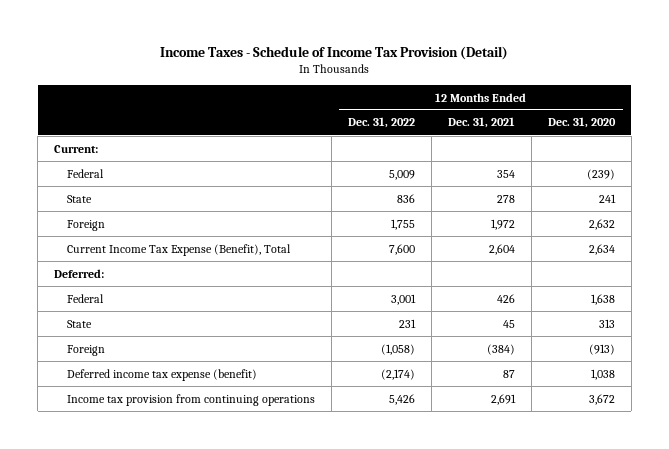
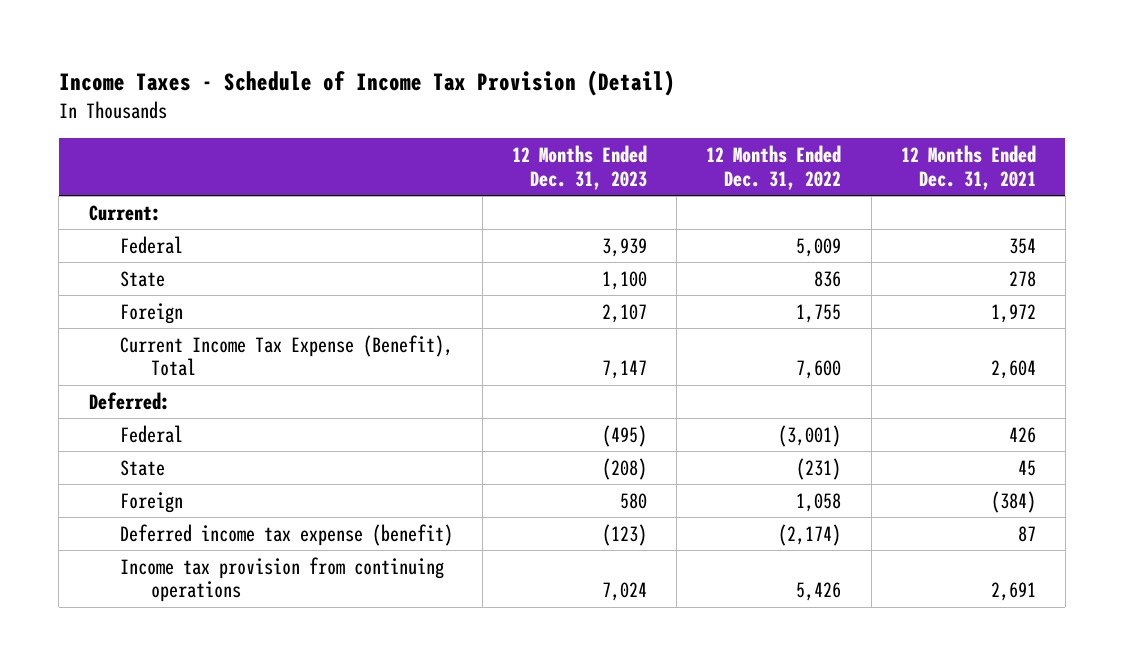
- | 12 Months Ended Dec. 31, 2022 | 12 Months Ended Dec. 31, 2021 | 12 Months Ended Dec. 31, 2020
+ | 12 Months Ended Dec. 31, 2023 | 12 Months Ended Dec. 31, 2022 | 12 Months Ended Dec. 31, 2021
- Federal | 3,001 | 426 | 1,638
- State | 231 | 45 | 313
- Foreign | (1,058) | (384) | (913)
+ Federal | (495) | (3,001) | 426
+ State | (208) | (231) | 45
+ Foreign | 580 | 1,058 | (384)

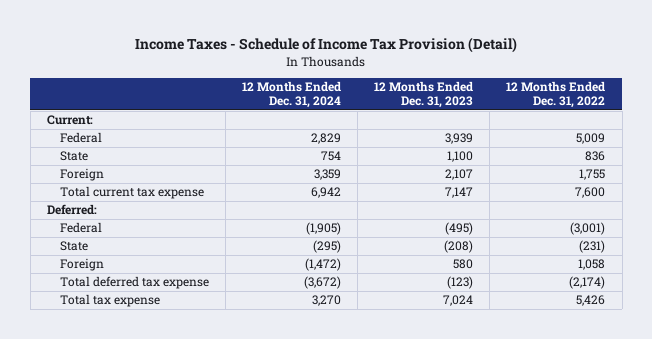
- | 12 Months Ended Dec. 31, 2023 | 12 Months Ended Dec. 31, 2022 | 12 Months Ended Dec. 31, 2021
+ | 12 Months Ended Dec. 31, 2024 | 12 Months Ended Dec. 31, 2023 | 12 Months Ended Dec. 31, 2022
- Current Income Tax Expense (Benefit), Total | 7,147 | 7,600 | 2,604
+ Total current tax expense | 6,942 | 7,147 | 7,600
- Deferred income tax expense (benefit) | (123) | (2,174) | 87
- Income tax provision from continuing operations | 7,024 | 5,426 | 2,691
+ Total deferred tax expense | (3,672) | (123) | (2,174)
+ Total tax expense | 3,270 | 7,024 | 5,426

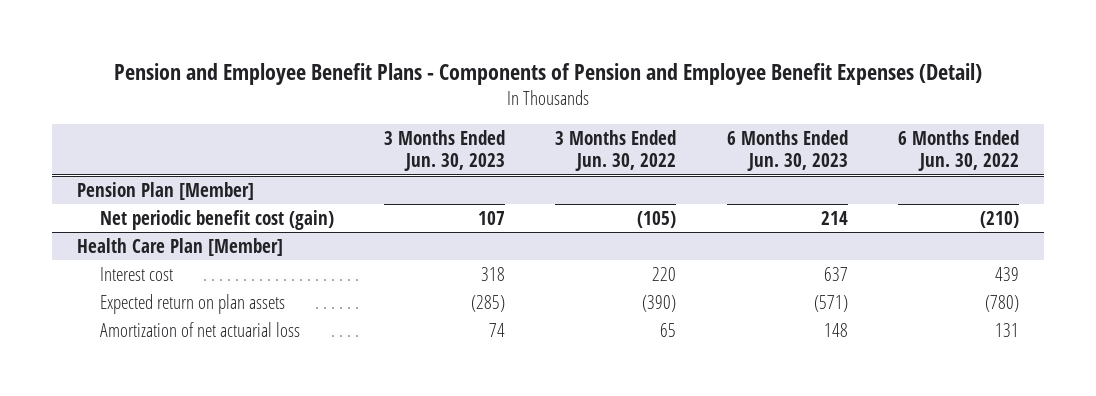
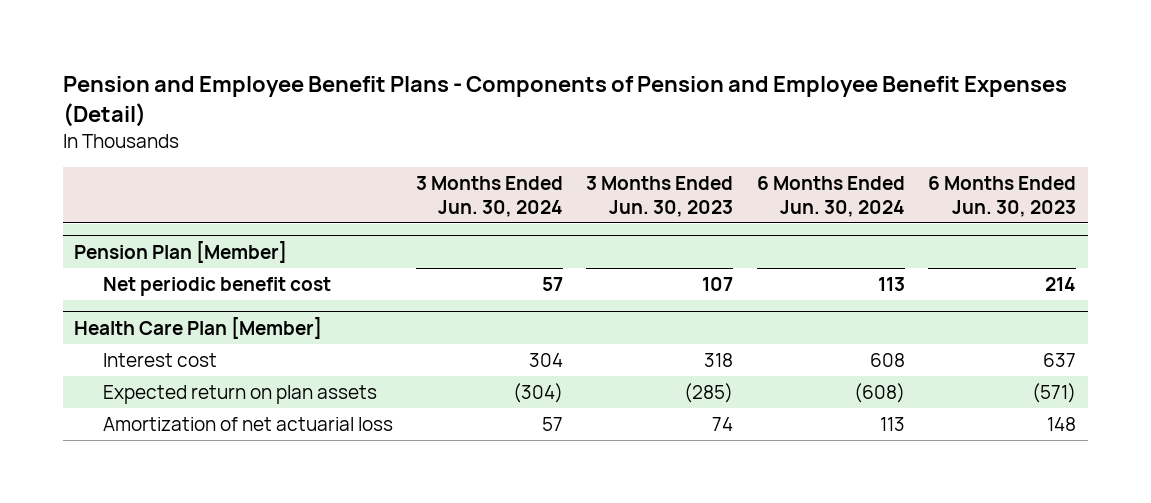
- | 3 Months Ended Jun. 30, 2023 | 3 Months Ended Jun. 30, 2022 | 6 Months Ended Jun. 30, 2023 | 6 Months Ended Jun. 30, 2022
+ | 3 Months Ended Jun. 30, 2024 | 3 Months Ended Jun. 30, 2023 | 6 Months Ended Jun. 30, 2024 | 6 Months Ended Jun. 30, 2023
@ Pension Plan [Member]
- Net periodic benefit cost (gain) | 107 | (105) | 214 | (210)
+ Net periodic benefit cost | 57 | 107 | 113 | 214

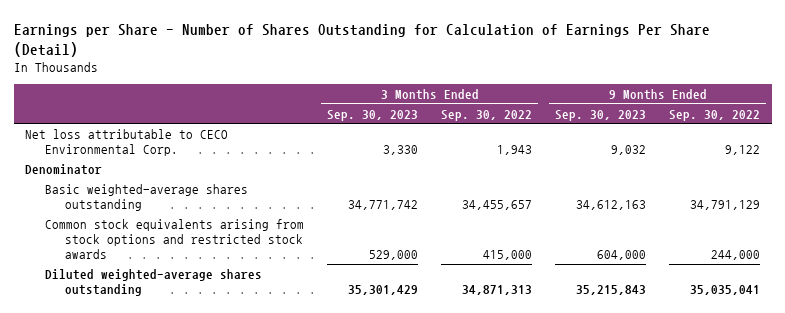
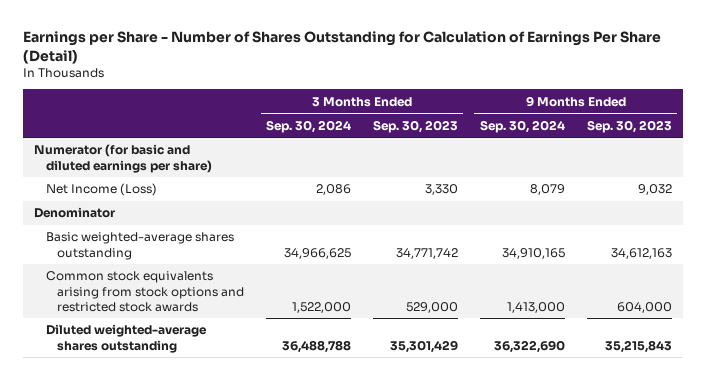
- | 3 Months Ended Sep. 30, 2023 | 3 Months Ended Sep. 30, 2022 | 9 Months Ended Sep. 30, 2023 | 9 Months Ended Sep. 30, 2022
+ | 3 Months Ended Sep. 30, 2024 | 3 Months Ended Sep. 30, 2023 | 9 Months Ended Sep. 30, 2024 | 9 Months Ended Sep. 30, 2023
- Net loss attributable to CECO Environmental Corp. | 3,330 | 1,943 | 9,032 | 9,122
+ Numerator (for basic and diluted earnings per share)
+ Net Income (Loss) | 2,086 | 3,330 | 8,079 | 9,032

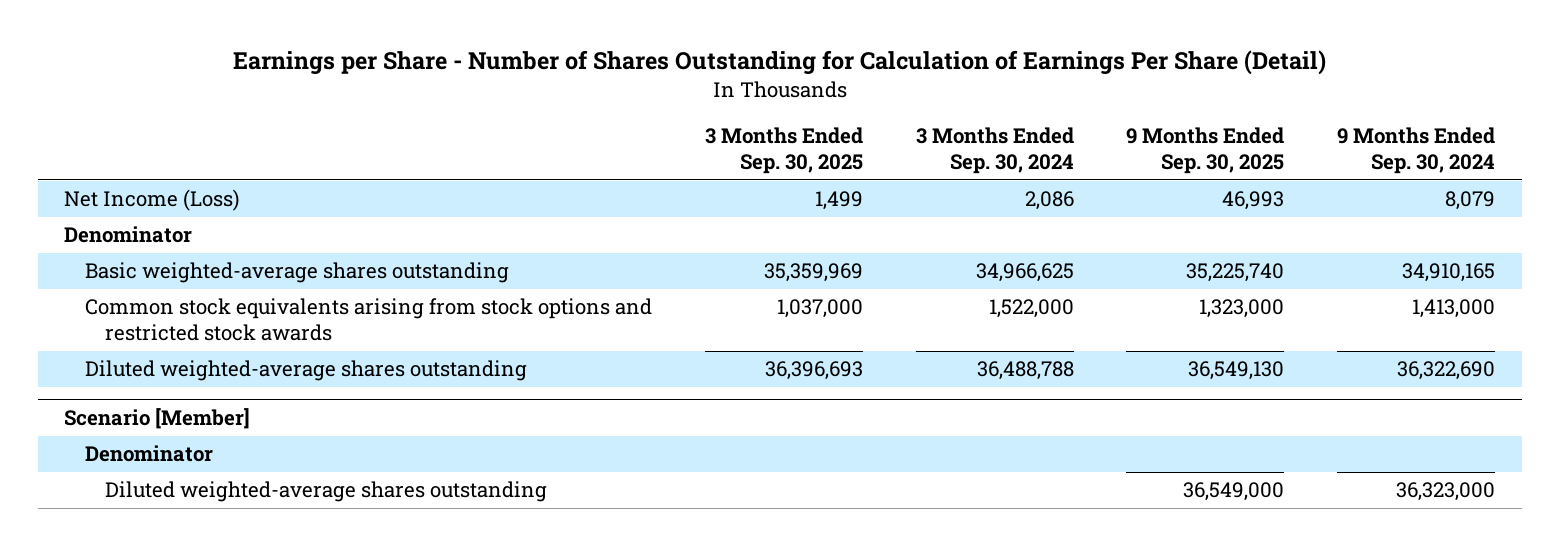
- | 3 Months Ended Sep. 30, 2024 | 3 Months Ended Sep. 30, 2023 | 9 Months Ended Sep. 30, 2024 | 9 Months Ended Sep. 30, 2023
+ | 3 Months Ended Sep. 30, 2025 | 3 Months Ended Sep. 30, 2024 | 9 Months Ended Sep. 30, 2025 | 9 Months Ended Sep. 30, 2024
- Numerator (for basic and diluted earnings per share)
+ Scenario [Member]
+ Denominator
+ Diluted weighted-average shares outstanding | | | 36,549,000 | 36,323,000

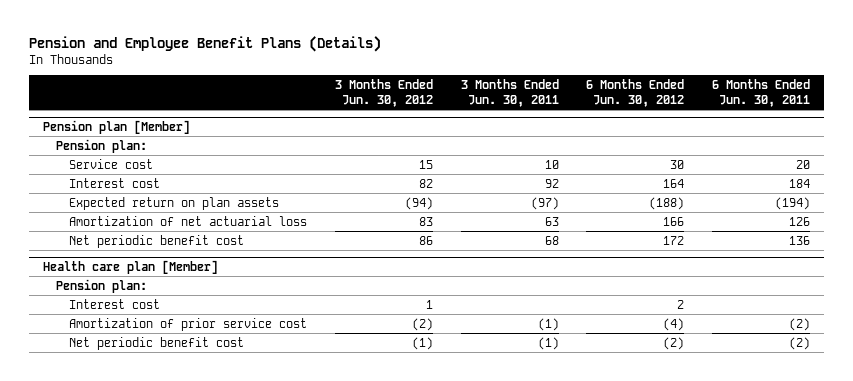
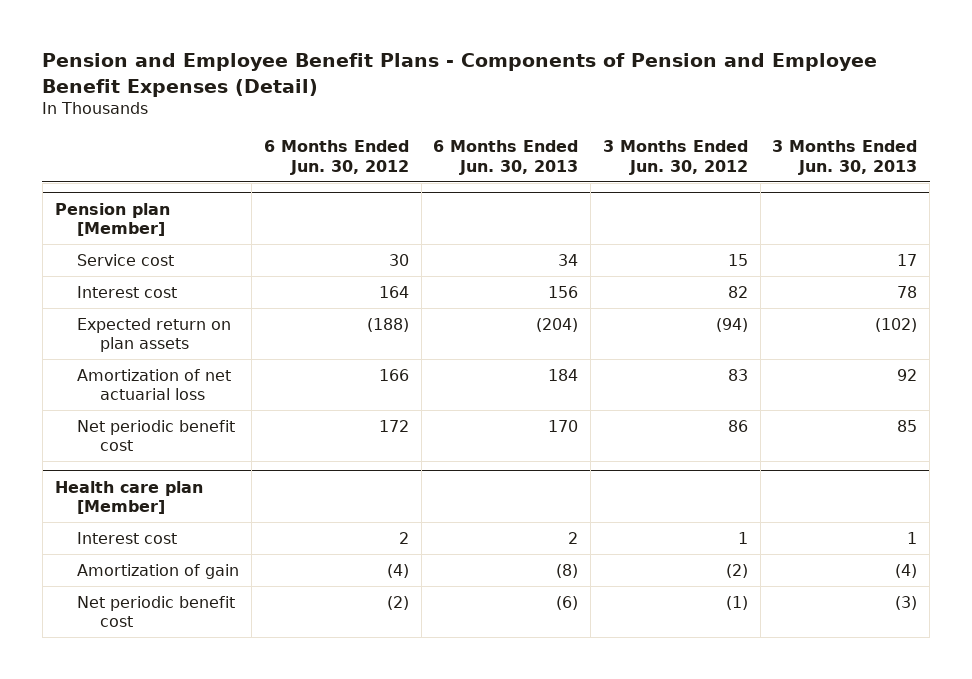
- Pension and Employee Benefit Plans (Details)
+ Pension and Employee Benefit Plans - Components of Pension and Employee Benefit Expenses (Detail)
- | 3 Months Ended Jun. 30, 2012 | 3 Months Ended Jun. 30, 2011 | 6 Months Ended Jun. 30, 2012 | 6 Months Ended Jun. 30, 2011
+ | 6 Months Ended Jun. 30, 2012 | 6 Months Ended Jun. 30, 2013 | 3 Months Ended Jun. 30, 2012 | 3 Months Ended Jun. 30, 2013
@ Pension plan [Member]
- Pension plan:
@ Health care plan [Member]
- Pension plan:
- Amortization of prior service cost | (2) | (1) | (4) | (2)
+ Amortization of gain | (4) | (8) | (2) | (4)

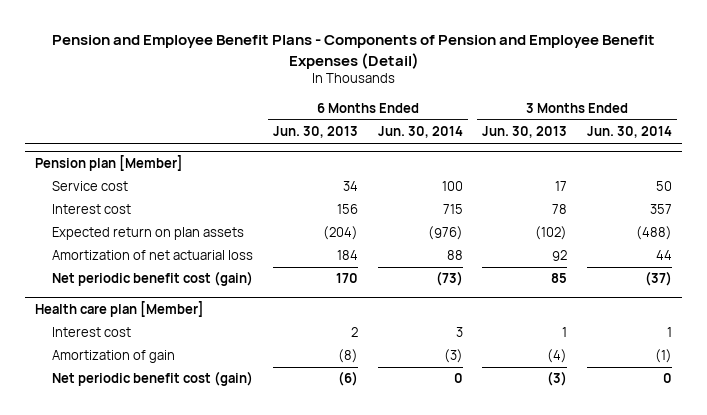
- | 6 Months Ended Jun. 30, 2012 | 6 Months Ended Jun. 30, 2013 | 3 Months Ended Jun. 30, 2012 | 3 Months Ended Jun. 30, 2013
+ | 6 Months Ended Jun. 30, 2013 | 6 Months Ended Jun. 30, 2014 | 3 Months Ended Jun. 30, 2013 | 3 Months Ended Jun. 30, 2014
@ Pension plan [Member]
- Net periodic benefit cost | 172 | 170 | 86 | 85
+ Net periodic benefit cost (gain) | 170 | (73) | 85 | (37)
@ Health care plan [Member]
- Net periodic benefit cost | (2) | (6) | (1) | (3)
+ Net periodic benefit cost (gain) | (6) | 0 | (3) | 0

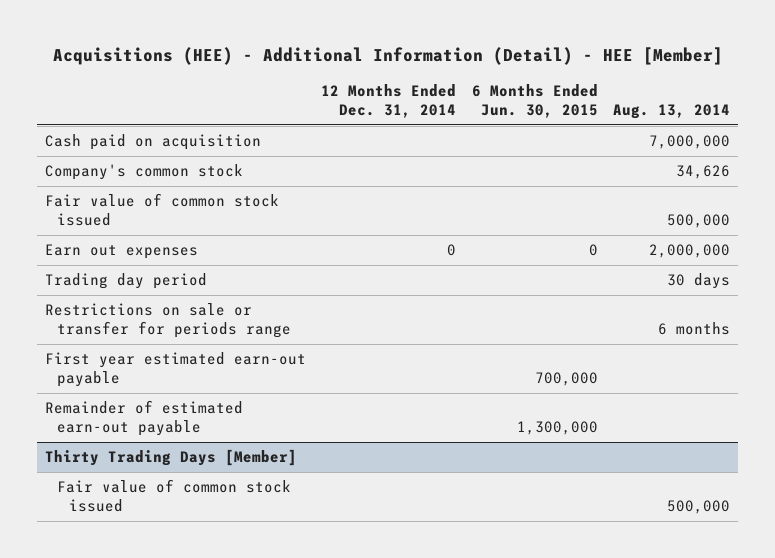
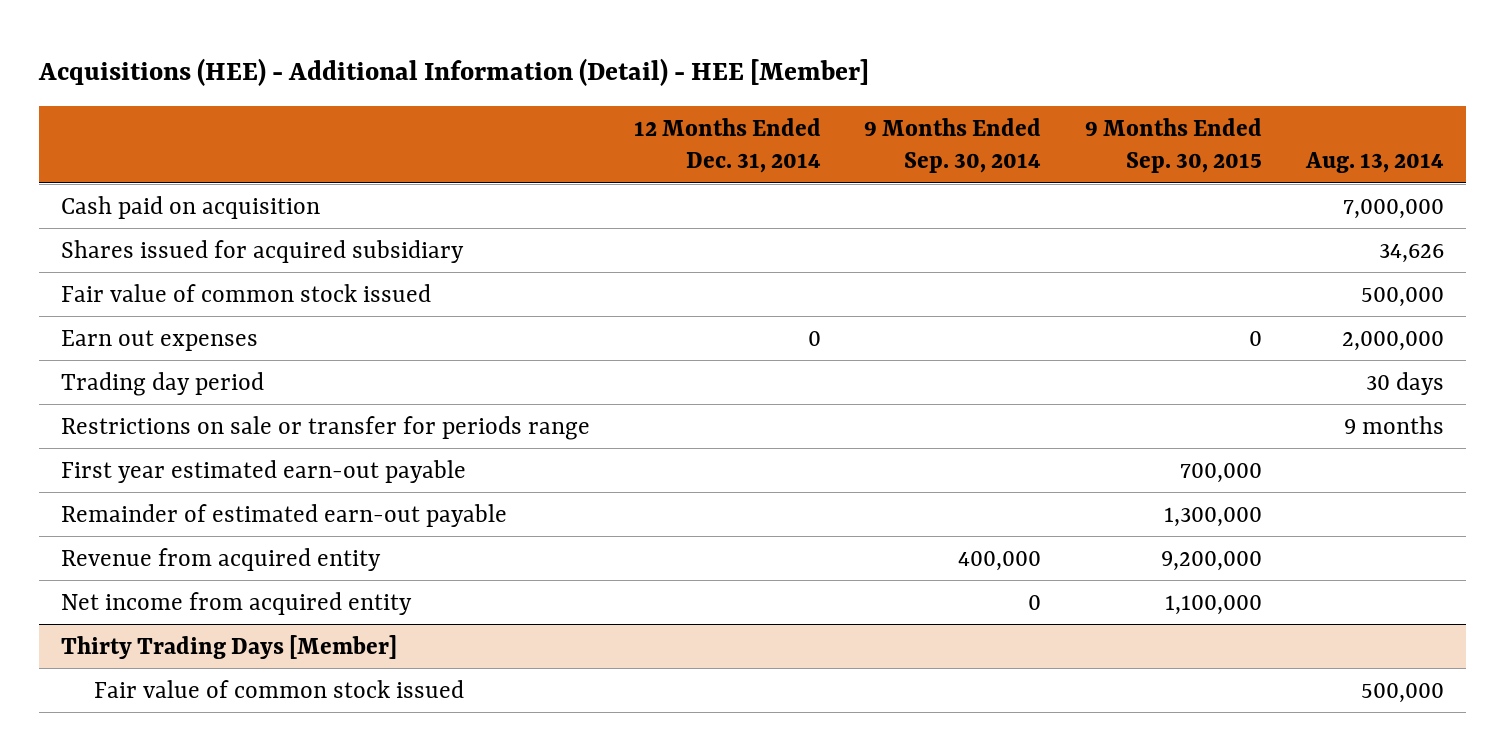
- | 12 Months Ended Dec. 31, 2014 | 6 Months Ended Jun. 30, 2015 | Aug. 13, 2014
+ | 12 Months Ended Dec. 31, 2014 | 9 Months Ended Sep. 30, 2014 | 9 Months Ended Sep. 30, 2015 | Aug. 13, 2014
- Company's common stock | | | 34,626
+ Shares issued for acquired subsidiary | | | | 34,626
- Restrictions on sale or transfer for periods range | | | 6 months
+ Restrictions on sale or transfer for periods range | | | | 9 months
+ Revenue from acquired entity | | 400,000 | 9,200,000 |
+ Net income from acquired entity | | 0 | 1,100,000 |

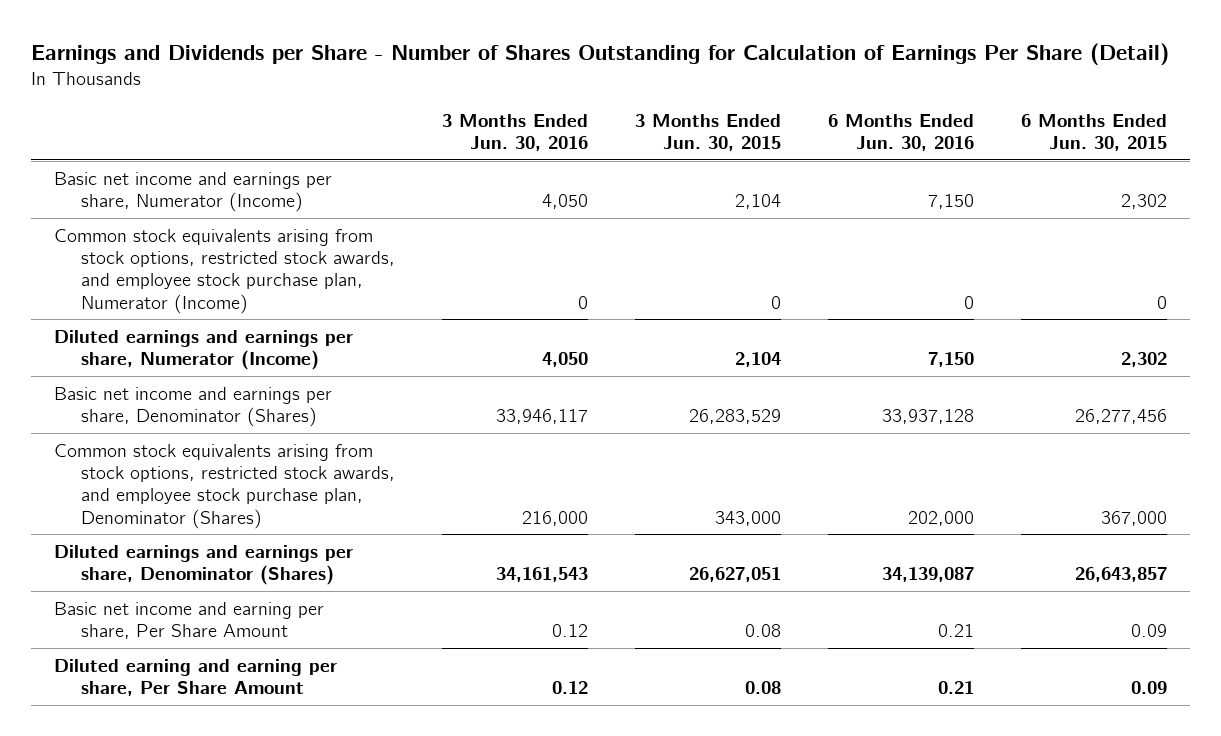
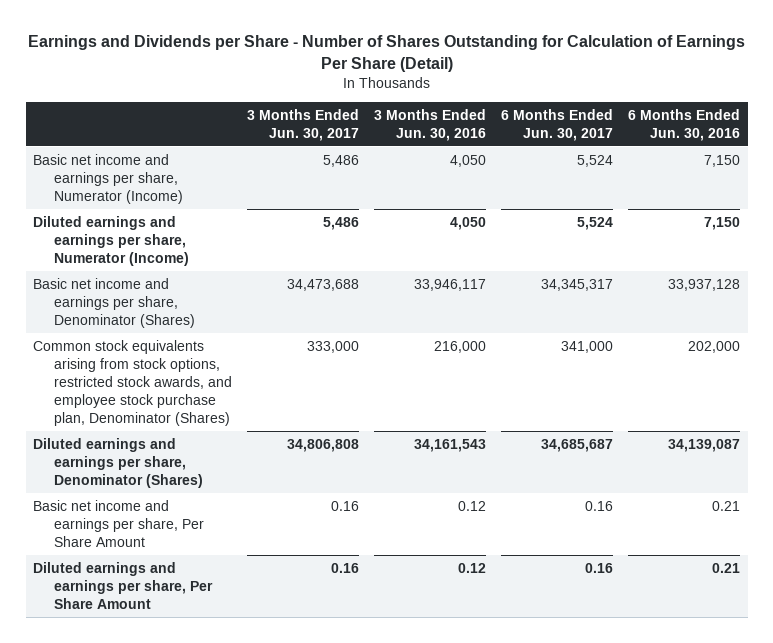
- | 3 Months Ended Jun. 30, 2016 | 3 Months Ended Jun. 30, 2015 | 6 Months Ended Jun. 30, 2016 | 6 Months Ended Jun. 30, 2015
+ | 3 Months Ended Jun. 30, 2017 | 3 Months Ended Jun. 30, 2016 | 6 Months Ended Jun. 30, 2017 | 6 Months Ended Jun. 30, 2016
- Common stock equivalents arising from stock options, restricted stock awards, and employee stock purchase plan, Numerator (Income) | 0 | 0 | 0 | 0
- Basic net income and earning per share, Per Share Amount | 0.12 | 0.08 | 0.21 | 0.09
- Diluted earning and earning per share, Per Share Amount | 0.12 | 0.08 | 0.21 | 0.09
+ Basic net income and earnings per share, Per Share Amount | 0.16 | 0.12 | 0.16 | 0.21
+ Diluted earnings and earnings per share, Per Share Amount | 0.16 | 0.12 | 0.16 | 0.21

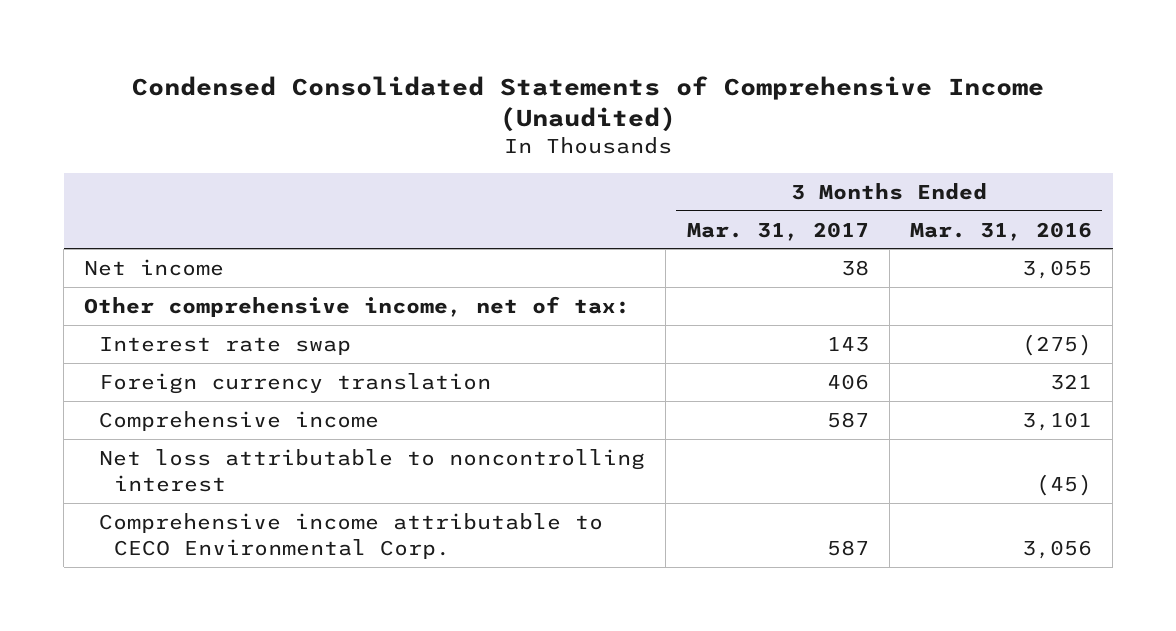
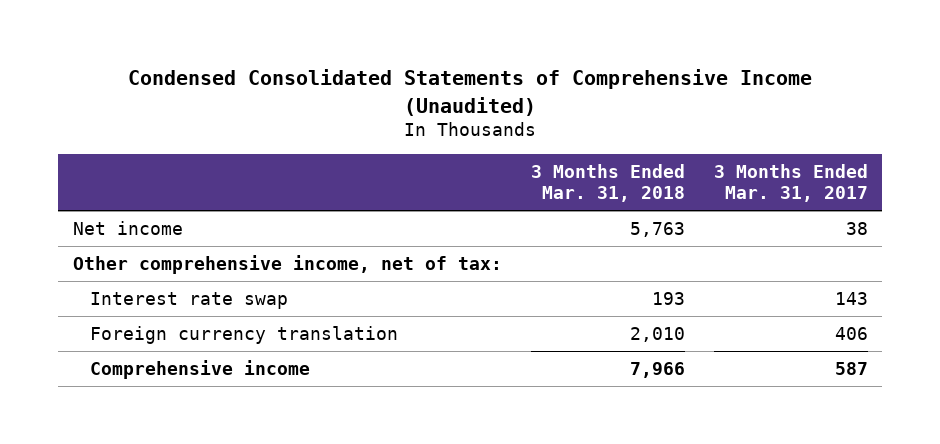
- | 3 Months Ended Mar. 31, 2017 | 3 Months Ended Mar. 31, 2016
+ | 3 Months Ended Mar. 31, 2018 | 3 Months Ended Mar. 31, 2017
- Net loss attributable to noncontrolling interest | | (45)
- Comprehensive income attributable to CECO Environmental Corp. | 587 | 3,056

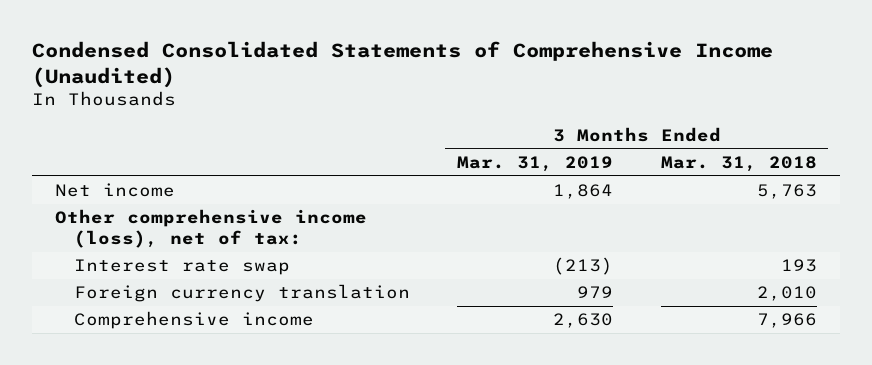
- | 3 Months Ended Mar. 31, 2018 | 3 Months Ended Mar. 31, 2017
+ | 3 Months Ended Mar. 31, 2019 | 3 Months Ended Mar. 31, 2018
- Other comprehensive income, net of tax:
+ Other comprehensive income (loss), net of tax:

